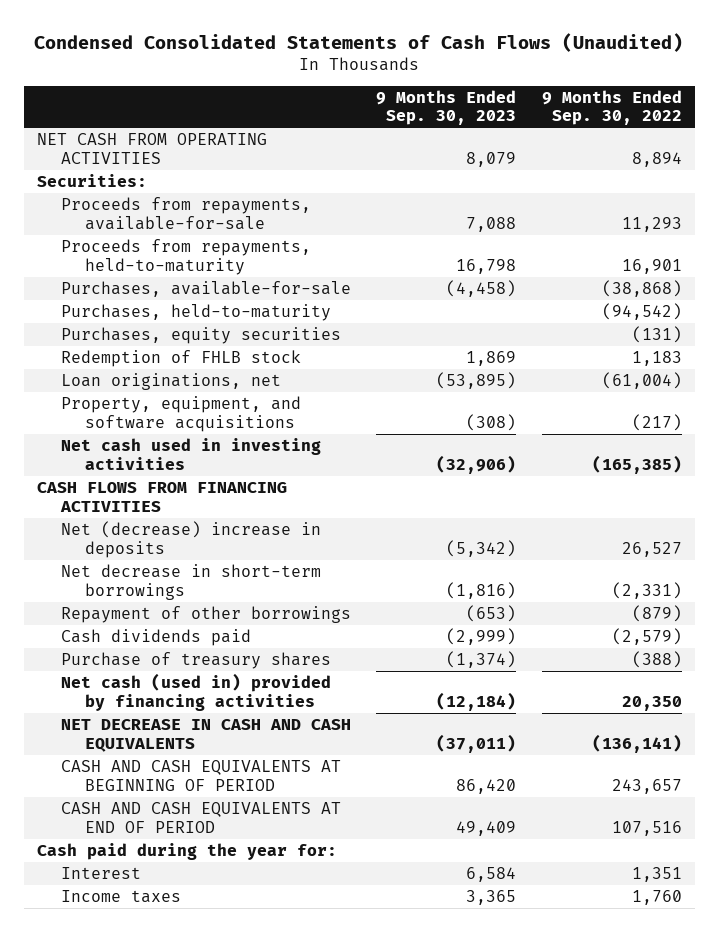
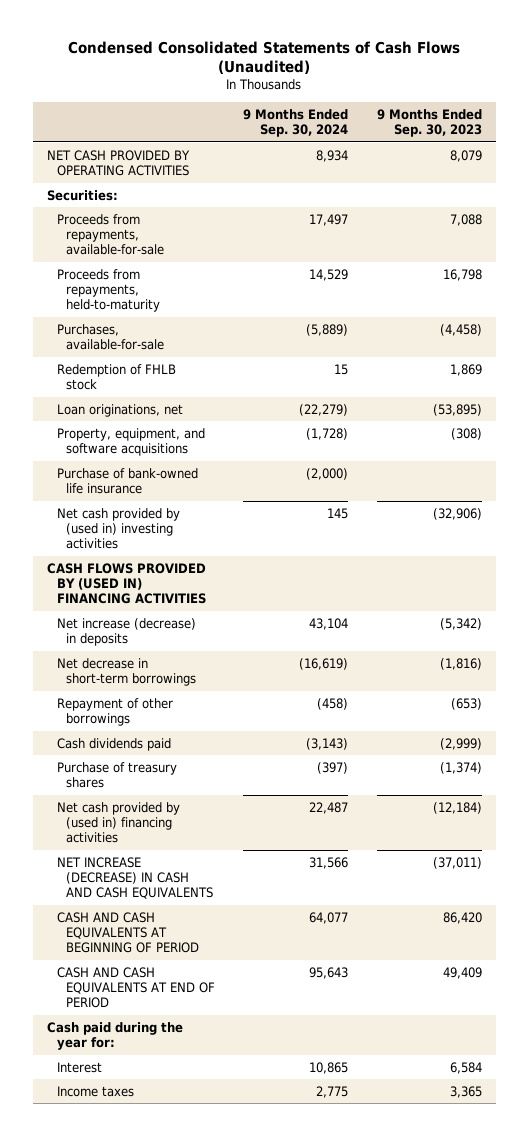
- | 9 Months Ended Sep. 30, 2023 | 9 Months Ended Sep. 30, 2022
+ | 9 Months Ended Sep. 30, 2024 | 9 Months Ended Sep. 30, 2023
- NET CASH FROM OPERATING ACTIVITIES | 8,079 | 8,894
+ NET CASH PROVIDED BY OPERATING ACTIVITIES | 8,934 | 8,079
- Purchases, held-to-maturity | | (94,542)
- Purchases, equity securities | | (131)
- Net cash used in investing activities | (32,906) | (165,385)
- CASH FLOWS FROM FINANCING ACTIVITIES
- Net (decrease) increase in deposits | (5,342) | 26,527
+ Purchase of bank-owned life insurance | (2,000) |
+ Net cash provided by (used in) investing activities | 145 | (32,906)
+ CASH FLOWS PROVIDED BY (USED IN) FINANCING ACTIVITIES
+ Net increase (decrease) in deposits | 43,104 | (5,342)
- Net cash (used in) provided by financing activities | (12,184) | 20,350
- NET DECREASE IN CASH AND CASH EQUIVALENTS | (37,011) | (136,141)
+ Net cash provided by (used in) financing activities | 22,487 | (12,184)
+ NET INCREASE (DECREASE) IN CASH AND CASH EQUIVALENTS | 31,566 | (37,011)

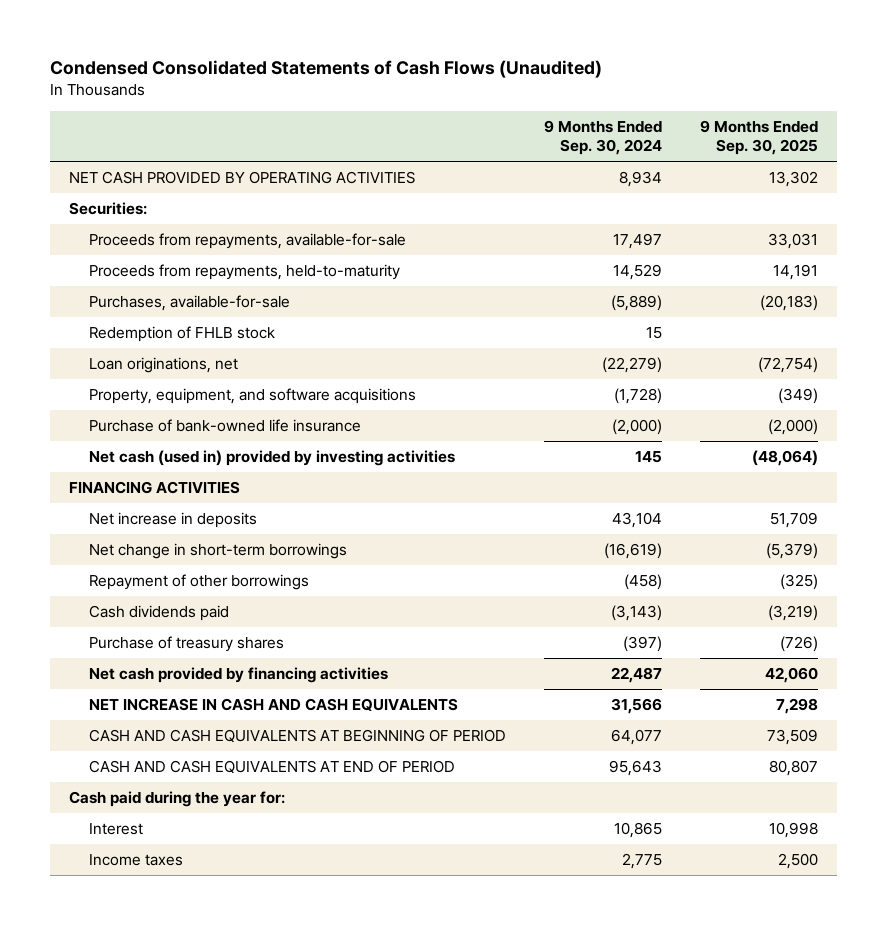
- | 9 Months Ended Sep. 30, 2024 | 9 Months Ended Sep. 30, 2023
+ | 9 Months Ended Sep. 30, 2024 | 9 Months Ended Sep. 30, 2025
- Net cash provided by (used in) investing activities | 145 | (32,906)
- CASH FLOWS PROVIDED BY (USED IN) FINANCING ACTIVITIES
- Net increase (decrease) in deposits | 43,104 | (5,342)
- Net decrease in short-term borrowings | (16,619) | (1,816)
+ Net cash (used in) provided by investing activities | 145 | (48,064)
+ FINANCING ACTIVITIES
+ Net increase in deposits | 43,104 | 51,709
+ Net change in short-term borrowings | (16,619) | (5,379)
- Net cash provided by (used in) financing activities | 22,487 | (12,184)
- NET INCREASE (DECREASE) IN CASH AND CASH EQUIVALENTS | 31,566 | (37,011)
+ Net cash provided by financing activities | 22,487 | 42,060
+ NET INCREASE IN CASH AND CASH EQUIVALENTS | 31,566 | 7,298

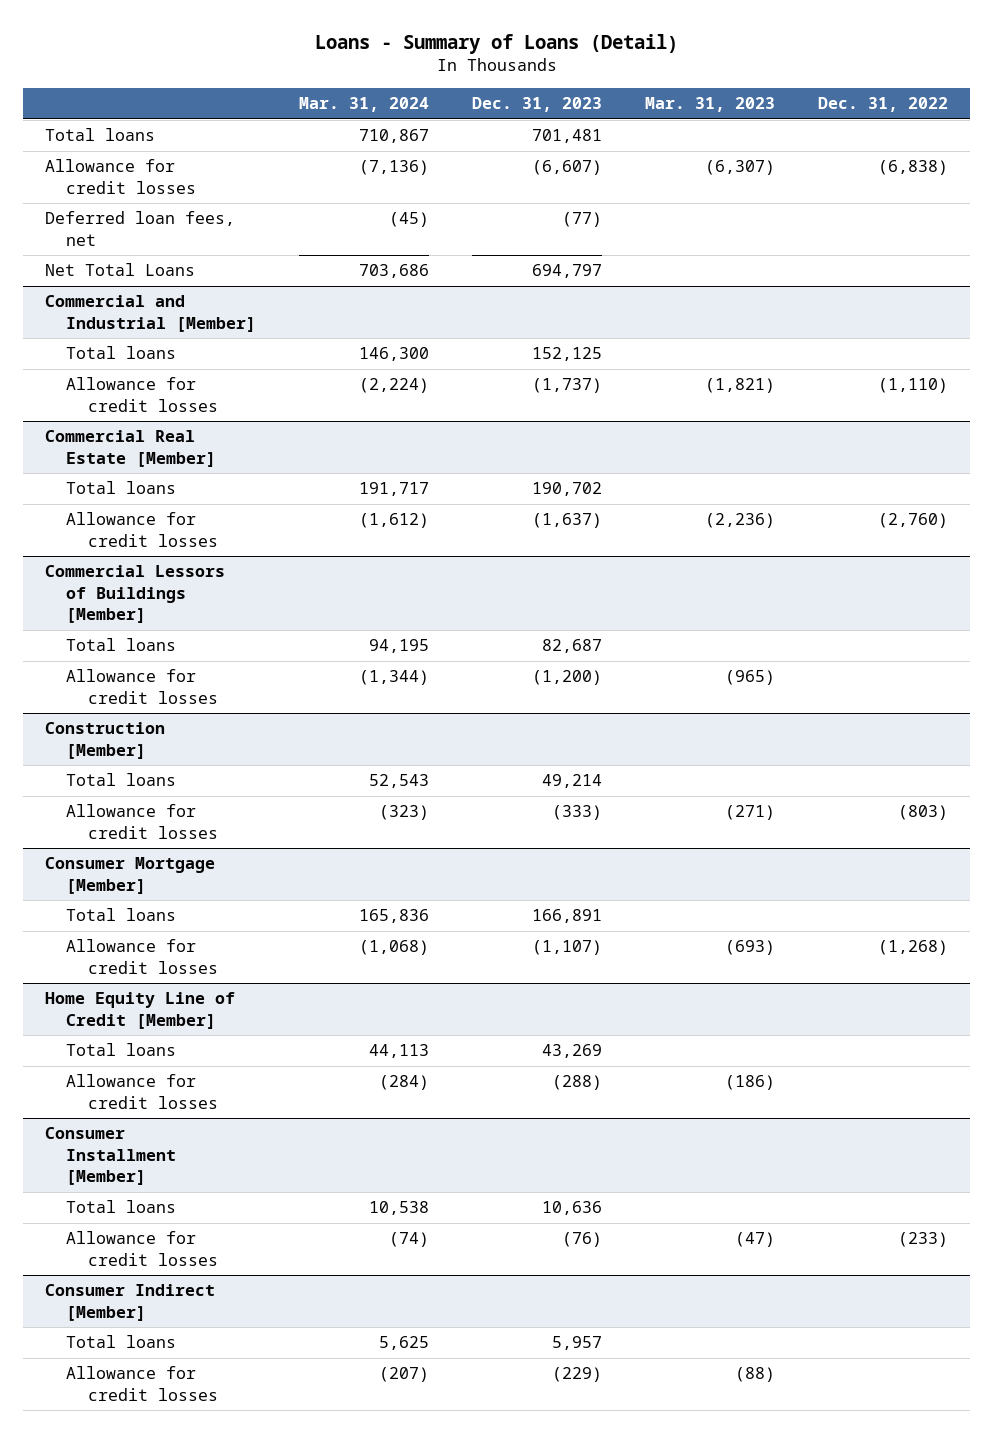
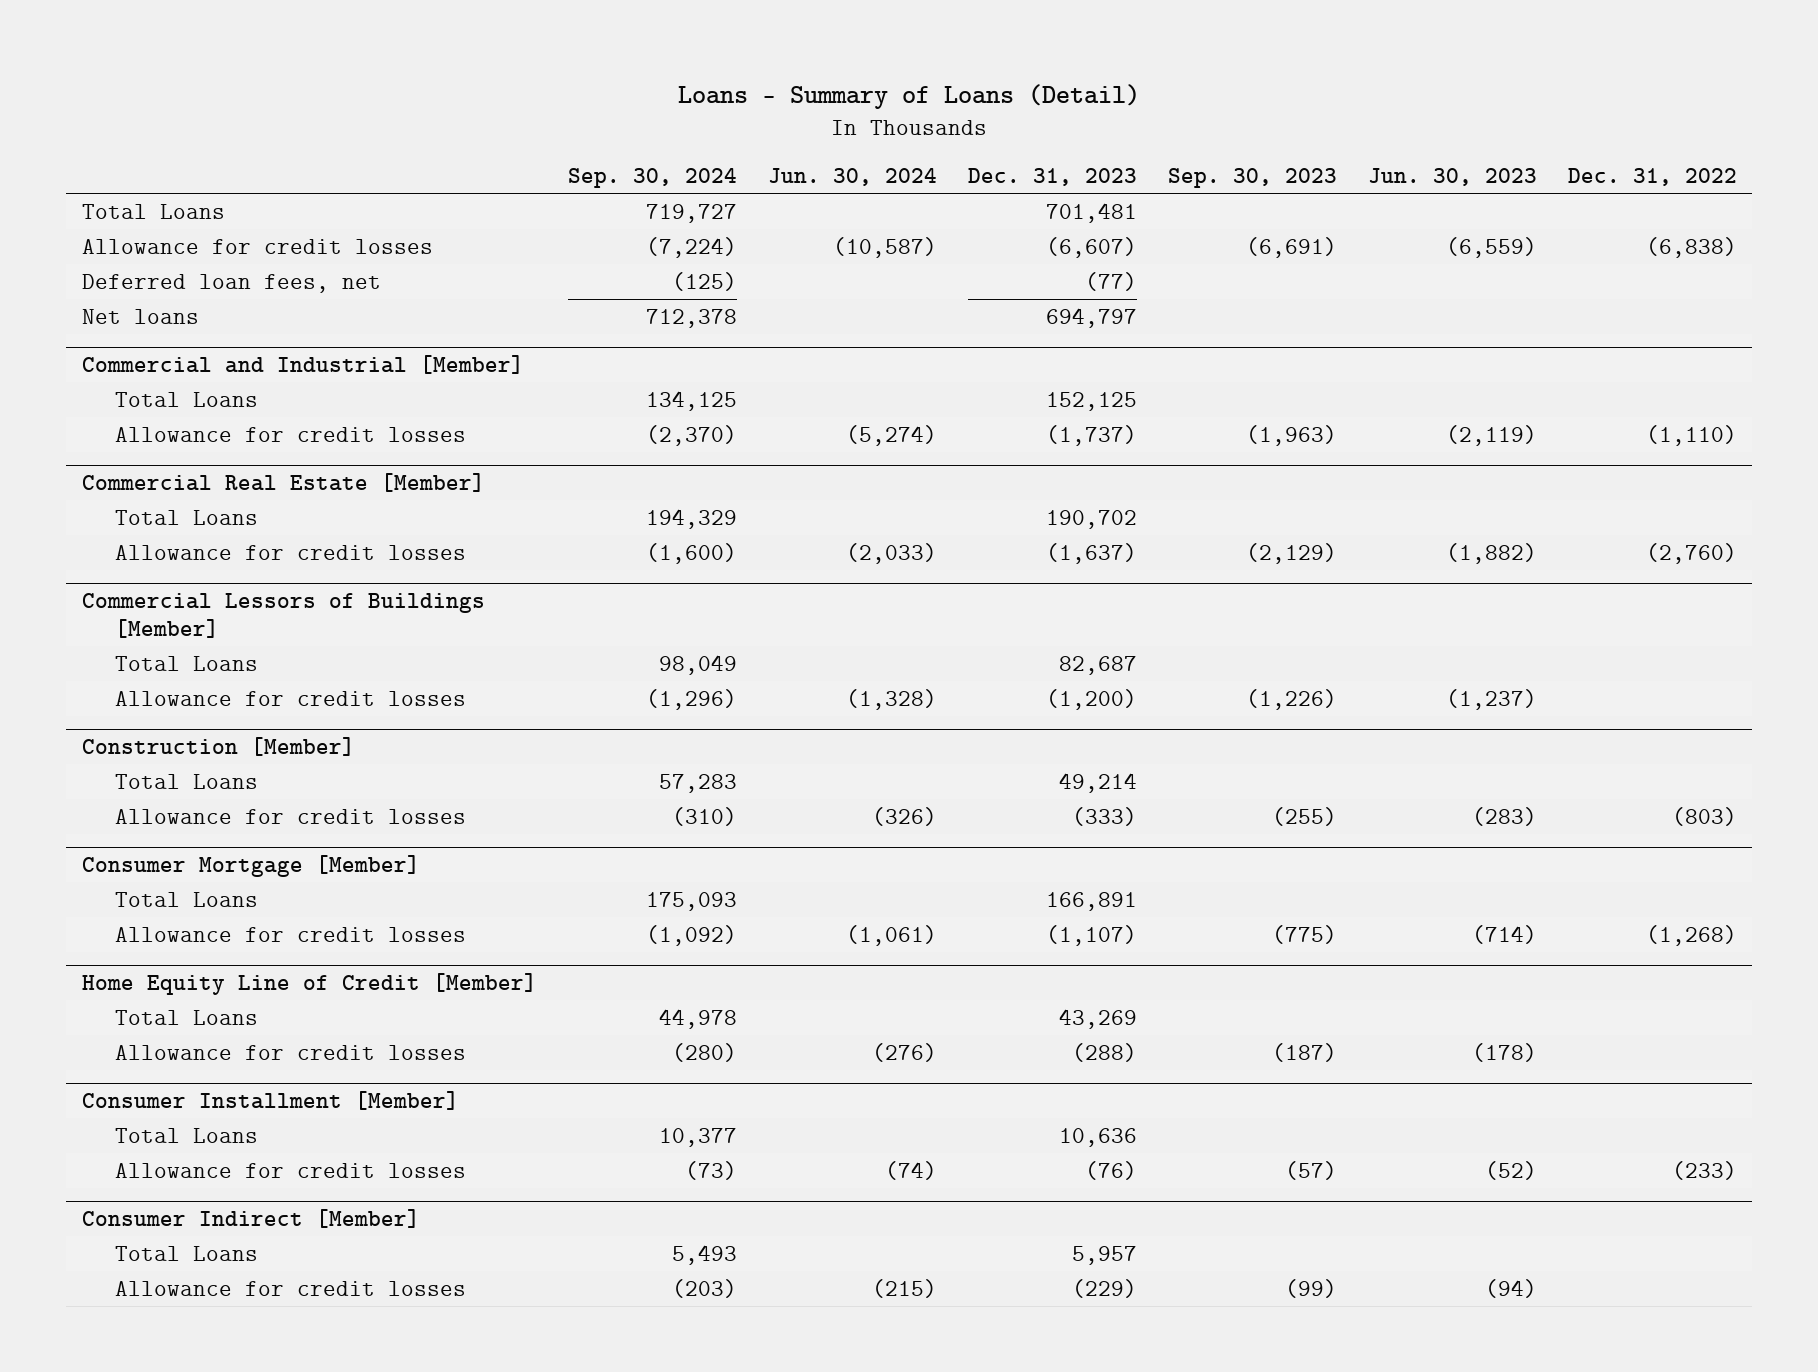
- | Mar. 31, 2024 | Dec. 31, 2023 | Mar. 31, 2023 | Dec. 31, 2022
+ | Sep. 30, 2024 | Jun. 30, 2024 | Dec. 31, 2023 | Sep. 30, 2023 | Jun. 30, 2023 | Dec. 31, 2022
- Total loans | 710,867 | 701,481 | |
+ Total Loans | 719,727 | | 701,481 | | |
- Net Total Loans | 703,686 | 694,797 | |
+ Net loans | 712,378 | | 694,797 | | |
@ Commercial and Industrial [Member]
- Total loans | 146,300 | 152,125 | |
+ Total Loans | 134,125 | | 152,125 | | |
@ Commercial Real Estate [Member]
- Total loans | 191,717 | 190,702 | |
+ Total Loans | 194,329 | | 190,702 | | |
@ Commercial Lessors of Buildings [Member]
- Total loans | 94,195 | 82,687 | |
+ Total Loans | 98,049 | | 82,687 | | |
@ Construction [Member]
- Total loans | 52,543 | 49,214 | |
+ Total Loans | 57,283 | | 49,214 | | |
@ Consumer Mortgage [Member]
- Total loans | 165,836 | 166,891 | |
+ Total Loans | 175,093 | | 166,891 | | |
@ Home Equity Line of Credit [Member]
- Total loans | 44,113 | 43,269 | |
+ Total Loans | 44,978 | | 43,269 | | |
@ Consumer Installment [Member]
- Total loans | 10,538 | 10,636 | |
+ Total Loans | 10,377 | | 10,636 | | |
@ Consumer Indirect [Member]
- Total loans | 5,625 | 5,957 | |
+ Total Loans | 5,493 | | 5,957 | | |

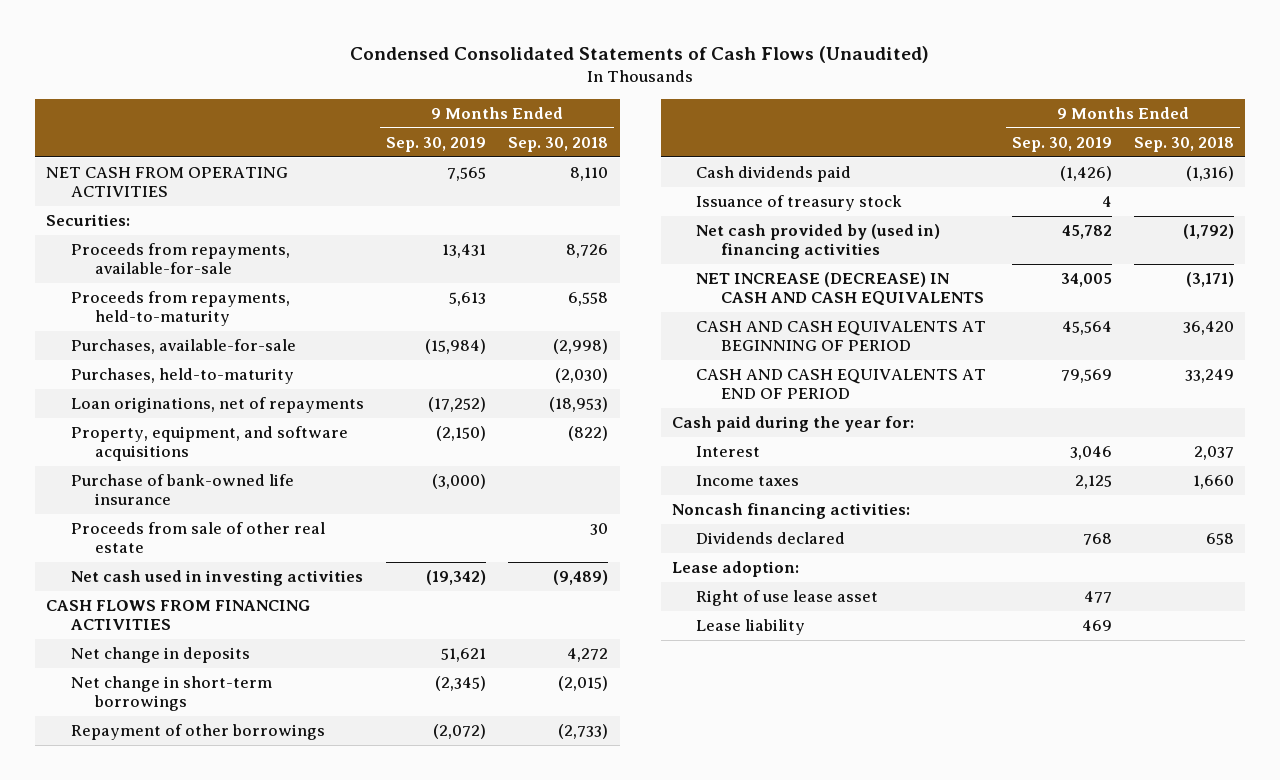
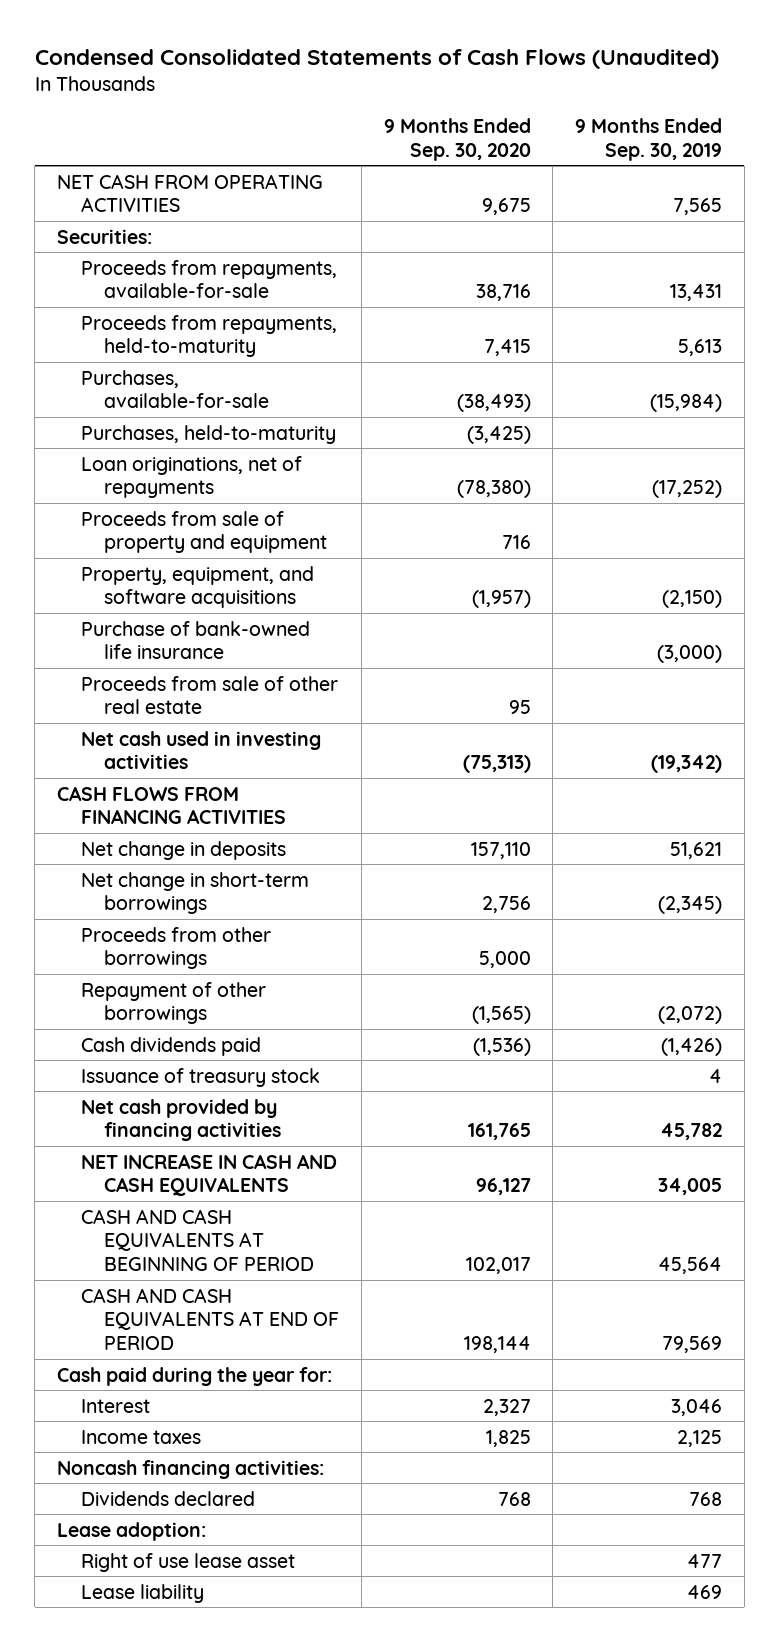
- | 9 Months Ended Sep. 30, 2019 | 9 Months Ended Sep. 30, 2018
+ | 9 Months Ended Sep. 30, 2020 | 9 Months Ended Sep. 30, 2019
+ Proceeds from sale of property and equipment | 716 |
+ Proceeds from other borrowings | 5,000 |
- Net cash provided by (used in) financing activities | 45,782 | (1,792)
- NET INCREASE (DECREASE) IN CASH AND CASH EQUIVALENTS | 34,005 | (3,171)
+ Net cash provided by financing activities | 161,765 | 45,782
+ NET INCREASE IN CASH AND CASH EQUIVALENTS | 96,127 | 34,005

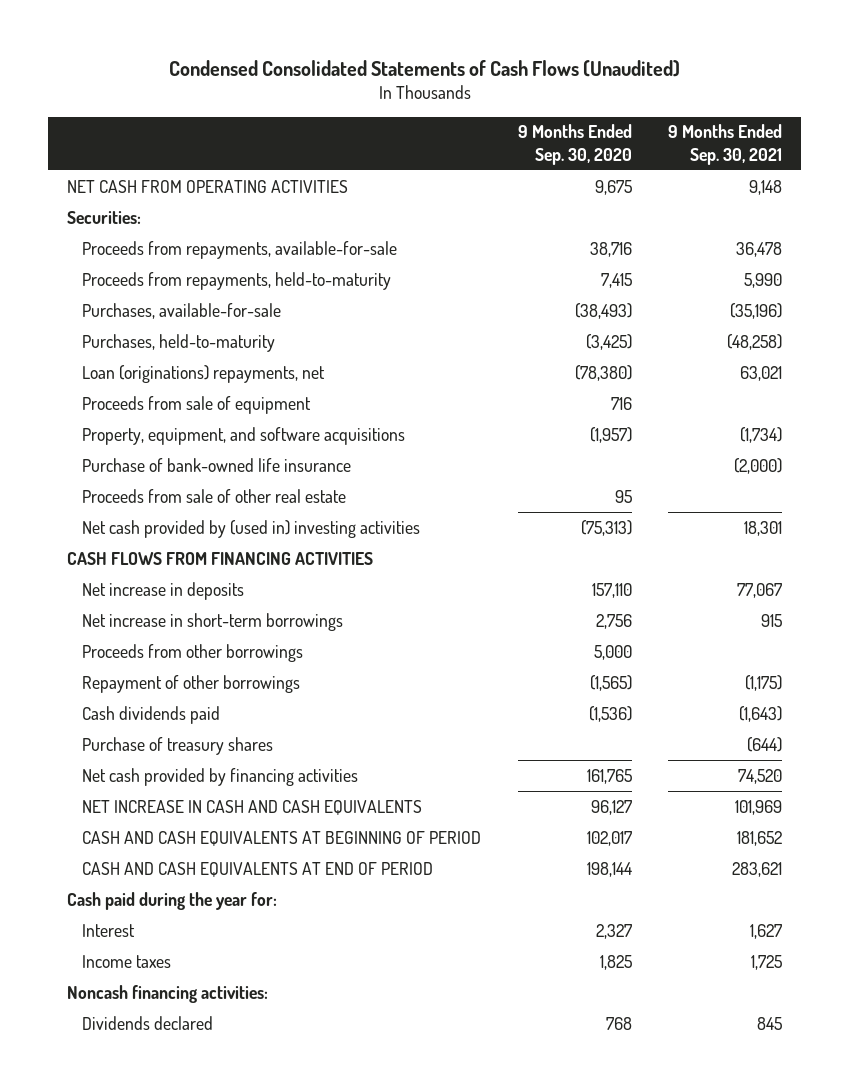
- | 9 Months Ended Sep. 30, 2020 | 9 Months Ended Sep. 30, 2019
+ | 9 Months Ended Sep. 30, 2020 | 9 Months Ended Sep. 30, 2021
- Loan originations, net of repayments | (78,380) | (17,252)
- Proceeds from sale of property and equipment | 716 |
+ Loan (originations) repayments, net | (78,380) | 63,021
+ Proceeds from sale of equipment | 716 |
- Net cash used in investing activities | (75,313) | (19,342)
+ Net cash provided by (used in) investing activities | (75,313) | 18,301
- Net change in deposits | 157,110 | 51,621
- Net change in short-term borrowings | 2,756 | (2,345)
+ Net increase in deposits | 157,110 | 77,067
+ Net increase in short-term borrowings | 2,756 | 915
- Issuance of treasury stock | | 4
+ Purchase of treasury shares | | (644)
- Lease adoption:
- Right of use lease asset | | 477
- Lease liability | | 469

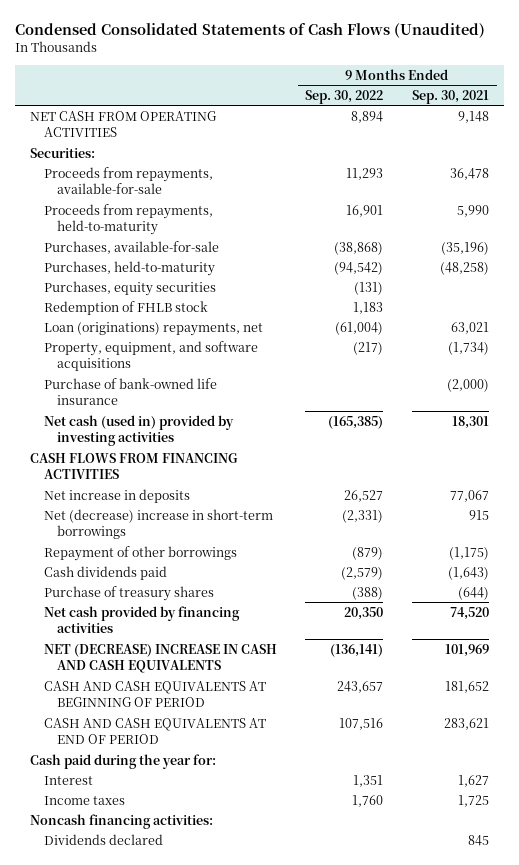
- | 9 Months Ended Sep. 30, 2020 | 9 Months Ended Sep. 30, 2021
+ | 9 Months Ended Sep. 30, 2022 | 9 Months Ended Sep. 30, 2021
+ Purchases, equity securities | (131) |
+ Redemption of FHLB stock | 1,183 |
- Proceeds from sale of equipment | 716 |
- Proceeds from sale of other real estate | 95 |
- Net cash provided by (used in) investing activities | (75,313) | 18,301
+ Net cash (used in) provided by investing activities | (165,385) | 18,301
- Net increase in short-term borrowings | 2,756 | 915
- Proceeds from other borrowings | 5,000 |
+ Net (decrease) increase in short-term borrowings | (2,331) | 915
- NET INCREASE IN CASH AND CASH EQUIVALENTS | 96,127 | 101,969
+ NET (DECREASE) INCREASE IN CASH AND CASH EQUIVALENTS | (136,141) | 101,969

